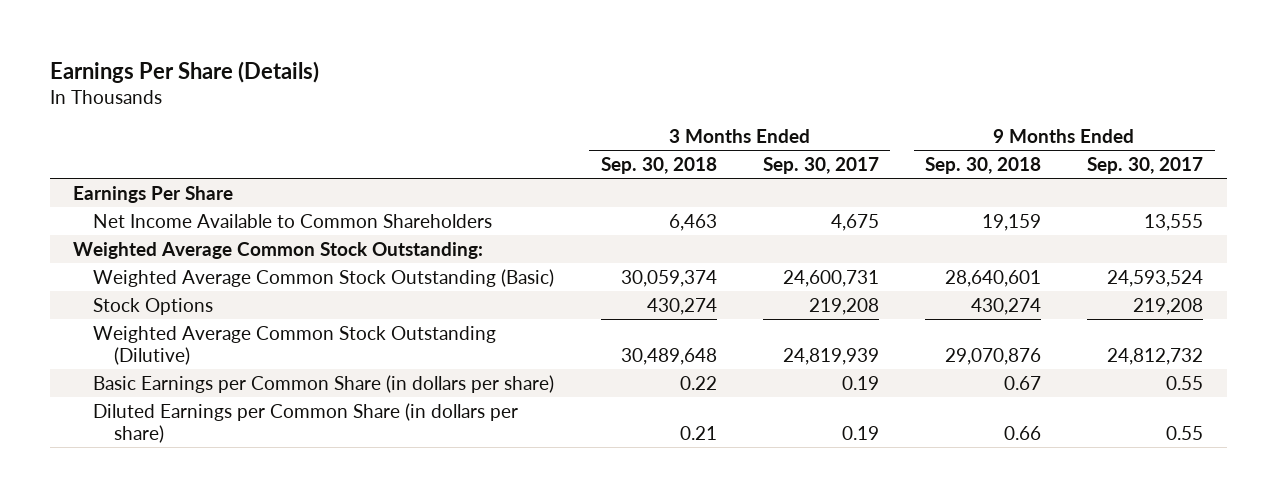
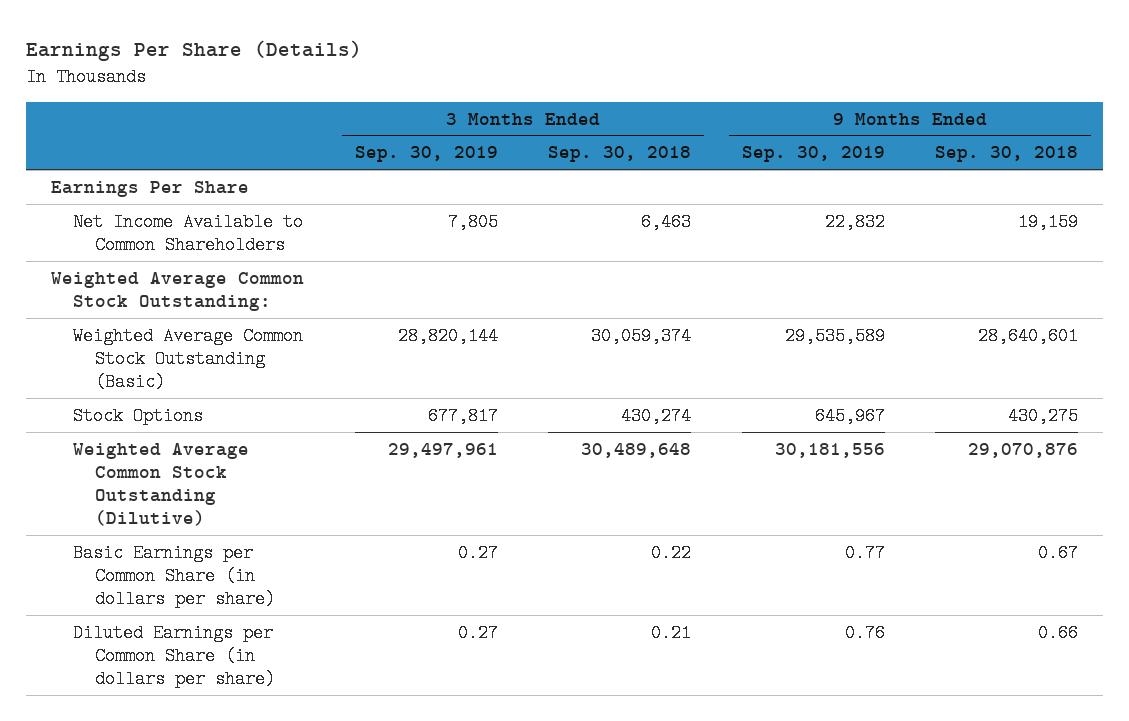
- | 3 Months Ended Sep. 30, 2018 | 3 Months Ended Sep. 30, 2017 | 9 Months Ended Sep. 30, 2018 | 9 Months Ended Sep. 30, 2017
+ | 3 Months Ended Sep. 30, 2019 | 3 Months Ended Sep. 30, 2018 | 9 Months Ended Sep. 30, 2019 | 9 Months Ended Sep. 30, 2018
- Stock Options | 430,274 | 219,208 | 430,274 | 219,208
+ Stock Options | 677,817 | 430,274 | 645,967 | 430,275

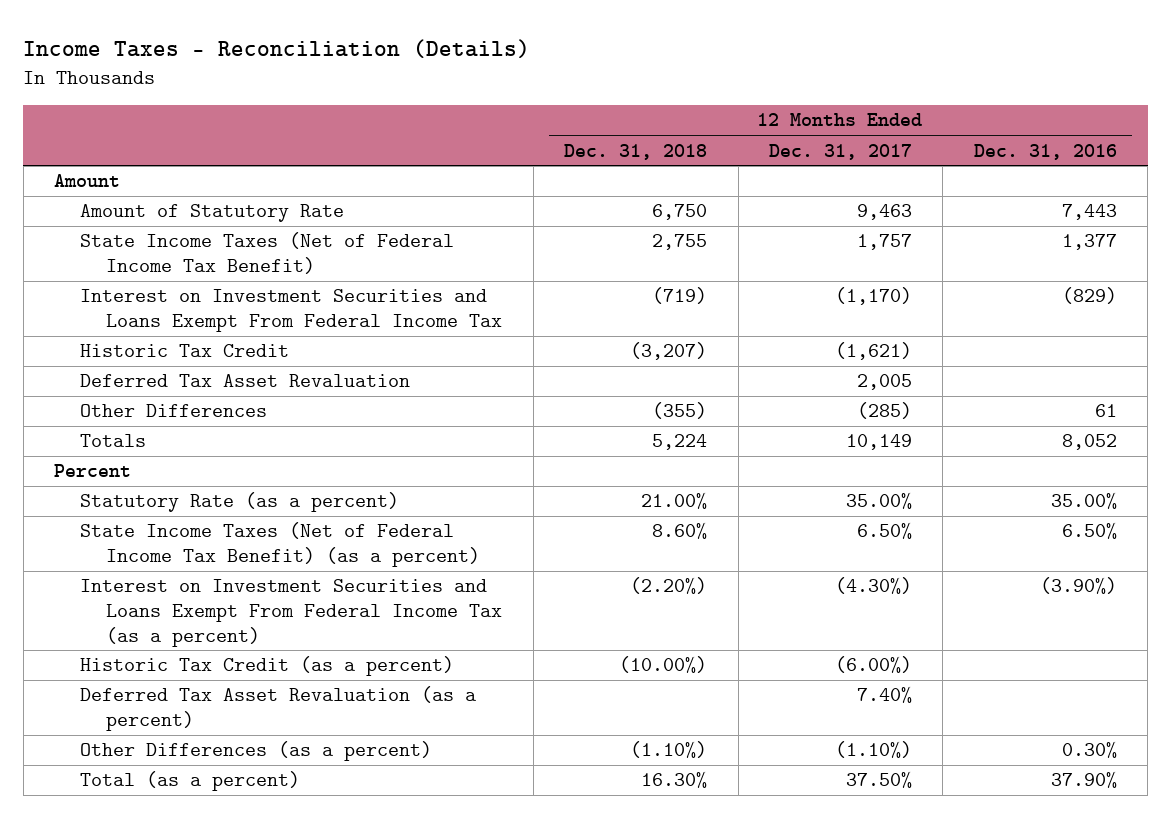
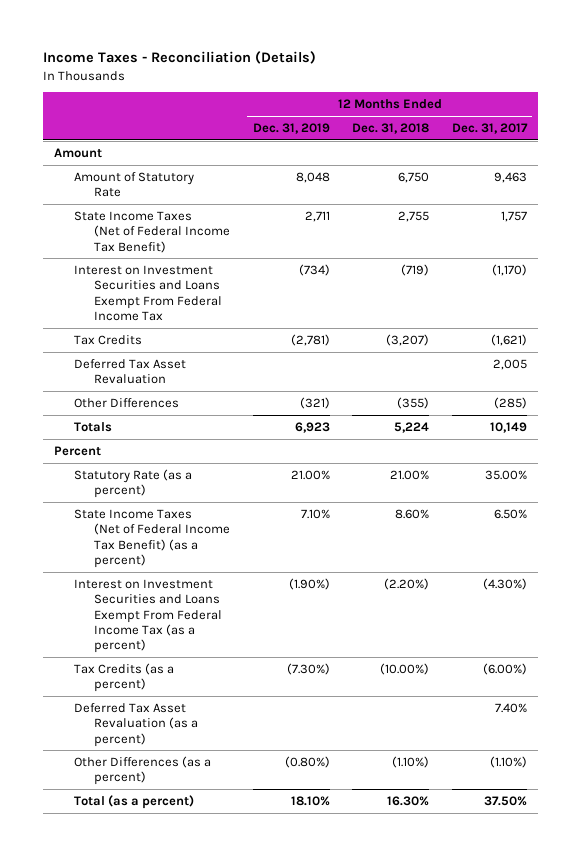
- | 12 Months Ended Dec. 31, 2018 | 12 Months Ended Dec. 31, 2017 | 12 Months Ended Dec. 31, 2016
+ | 12 Months Ended Dec. 31, 2019 | 12 Months Ended Dec. 31, 2018 | 12 Months Ended Dec. 31, 2017
- Historic Tax Credit | (3,207) | (1,621) |
+ Tax Credits | (2,781) | (3,207) | (1,621)
- Historic Tax Credit (as a percent) | (10.00%) | (6.00%) |
+ Tax Credits (as a percent) | (7.30%) | (10.00%) | (6.00%)

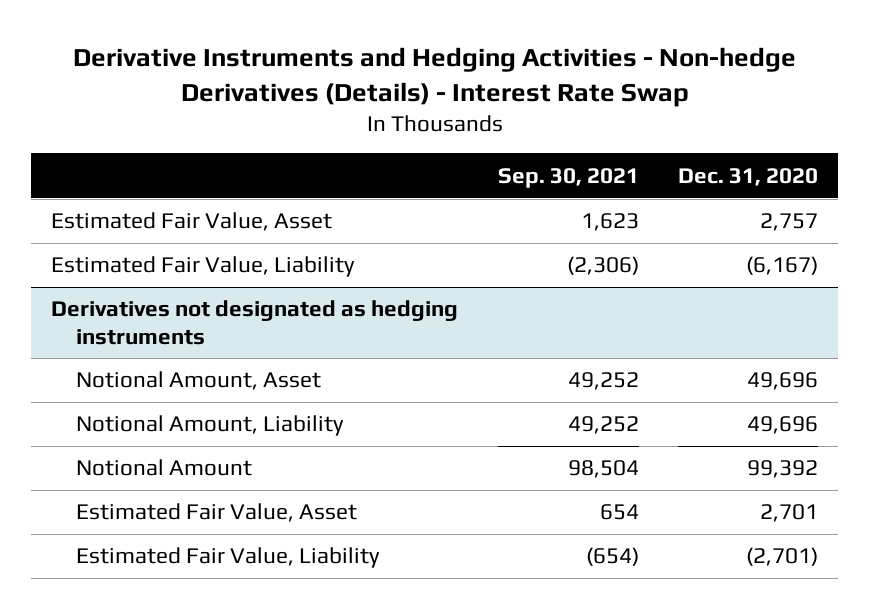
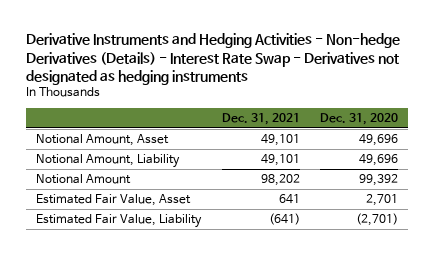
- Derivative Instruments and Hedging Activities - Non-hedge Derivatives (Details) - Interest Rate Swap
+ Derivative Instruments and Hedging Activities - Non-hedge Derivatives (Details) - Interest Rate Swap - Derivatives not designated as hedging instruments
- | Sep. 30, 2021 | Dec. 31, 2020
+ | Dec. 31, 2021 | Dec. 31, 2020
- Estimated Fair Value, Asset | 1,623 | 2,757
- Estimated Fair Value, Liability | (2,306) | (6,167)
- Derivatives not designated as hedging instruments

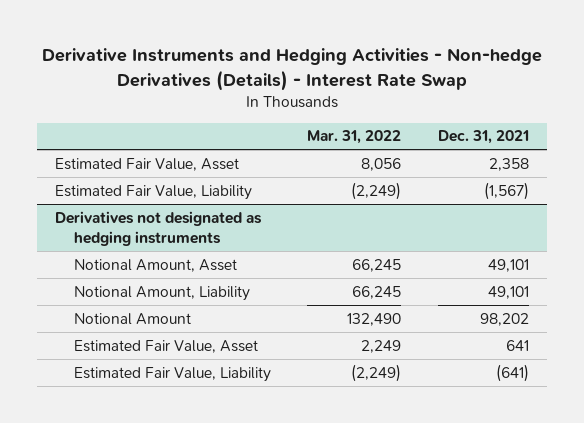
- Derivative Instruments and Hedging Activities - Non-hedge Derivatives (Details) - Interest Rate Swap - Derivatives not designated as hedging instruments
+ Derivative Instruments and Hedging Activities - Non-hedge Derivatives (Details) - Interest Rate Swap
- | Dec. 31, 2021 | Dec. 31, 2020
+ | Mar. 31, 2022 | Dec. 31, 2021
+ Estimated Fair Value, Asset | 8,056 | 2,358
+ Estimated Fair Value, Liability | (2,249) | (1,567)
+ Derivatives not designated as hedging instruments

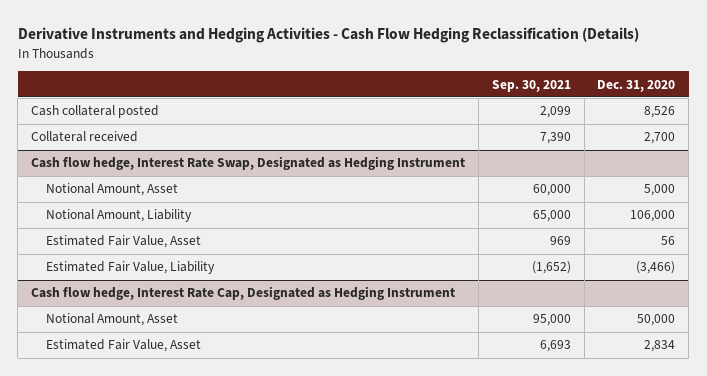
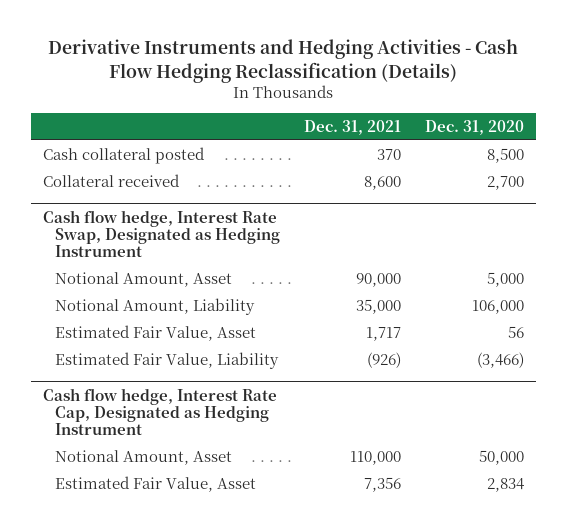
- | Sep. 30, 2021 | Dec. 31, 2020
+ | Dec. 31, 2021 | Dec. 31, 2020
- Cash collateral posted | 2,099 | 8,526
+ Cash collateral posted | 370 | 8,500

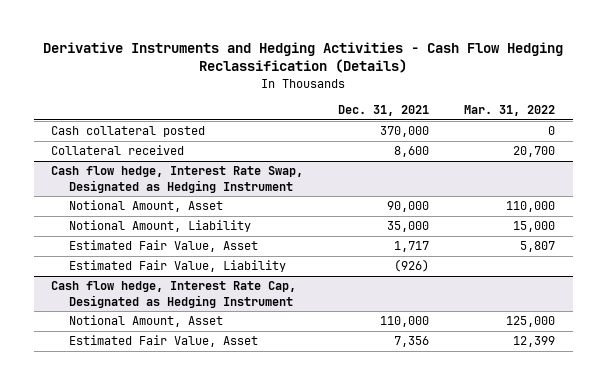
- | Dec. 31, 2021 | Dec. 31, 2020
+ | Dec. 31, 2021 | Mar. 31, 2022
- Cash collateral posted | 370 | 8,500
+ Cash collateral posted | 370,000 | 0

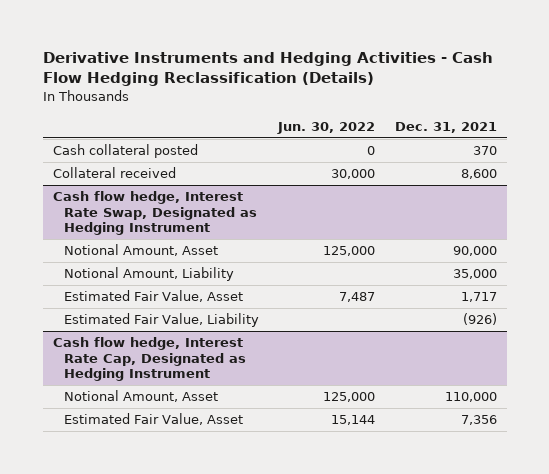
- | Dec. 31, 2021 | Mar. 31, 2022
+ | Jun. 30, 2022 | Dec. 31, 2021
- Cash collateral posted | 370,000 | 0
+ Cash collateral posted | 0 | 370

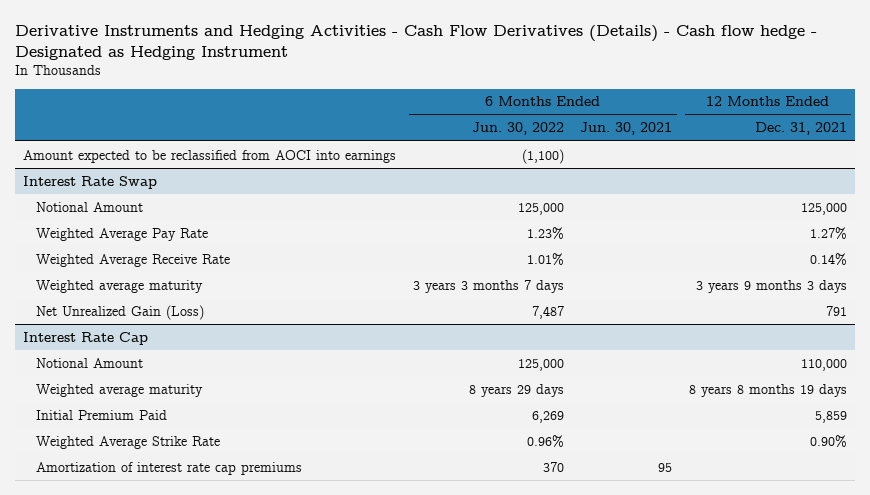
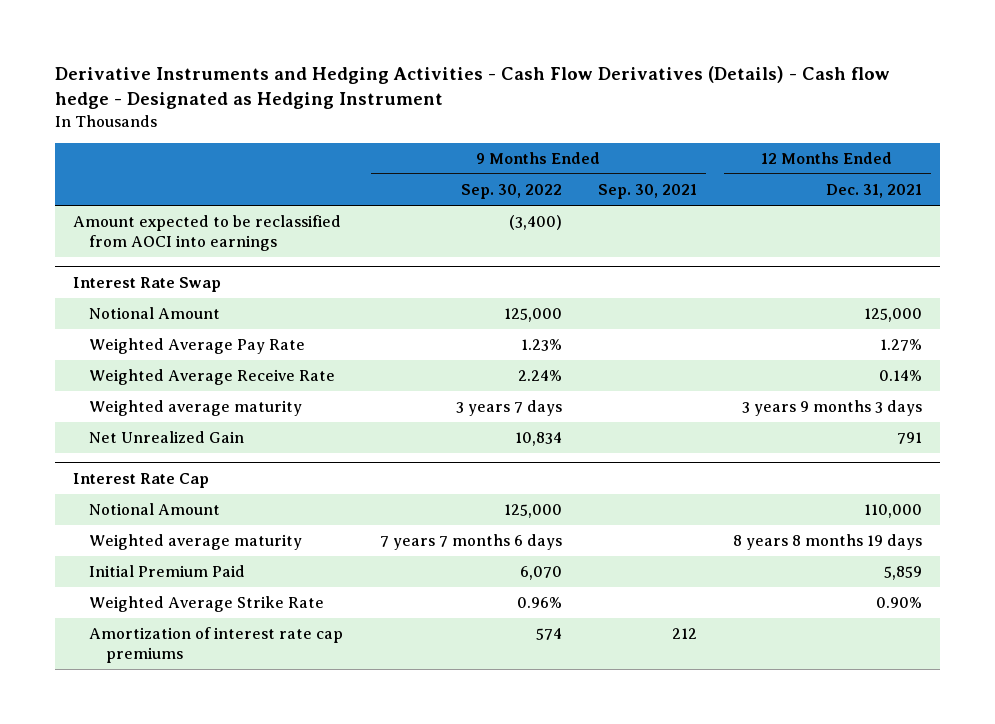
- | 6 Months Ended Jun. 30, 2022 | 6 Months Ended Jun. 30, 2021 | 12 Months Ended Dec. 31, 2021
+ | 9 Months Ended Sep. 30, 2022 | 9 Months Ended Sep. 30, 2021 | 12 Months Ended Dec. 31, 2021
@ Interest Rate Swap
- Net Unrealized Gain (Loss) | 7,487 | | 791
+ Net Unrealized Gain | 10,834 | | 791

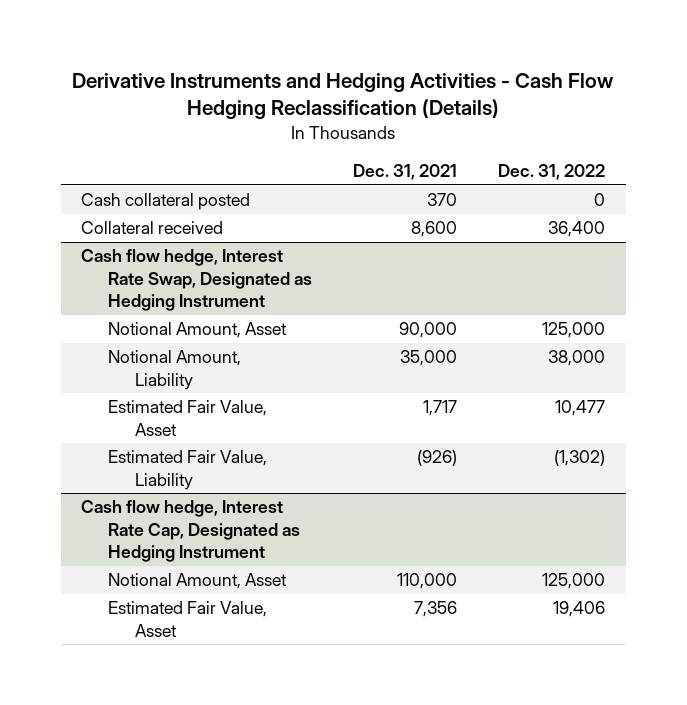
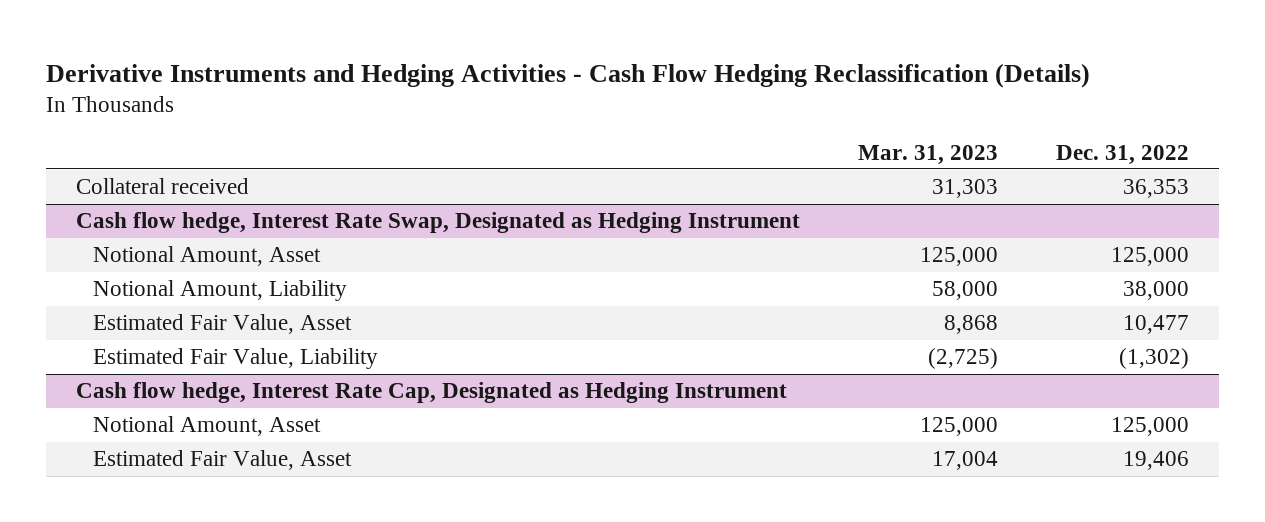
- | Dec. 31, 2021 | Dec. 31, 2022
+ | Mar. 31, 2023 | Dec. 31, 2022
- Cash collateral posted | 370 | 0
- Collateral received | 8,600 | 36,400
+ Collateral received | 31,303 | 36,353

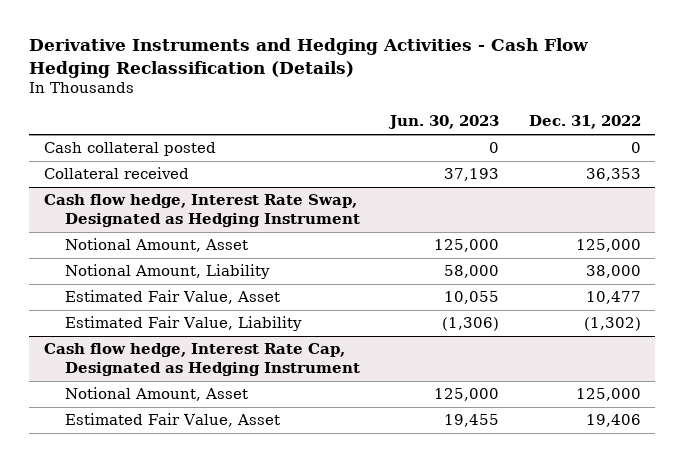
- | Mar. 31, 2023 | Dec. 31, 2022
+ | Jun. 30, 2023 | Dec. 31, 2022
+ Cash collateral posted | 0 | 0

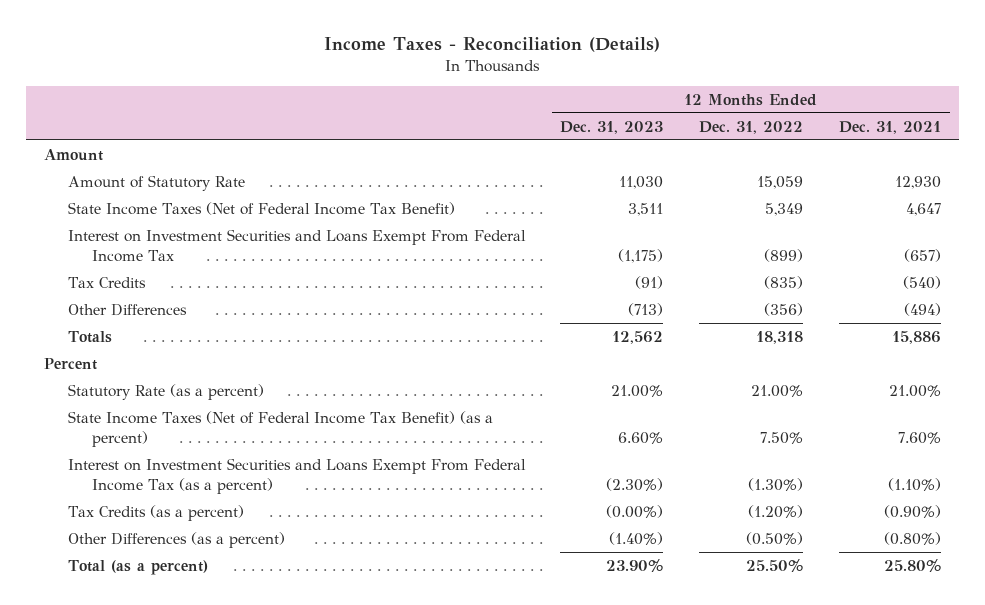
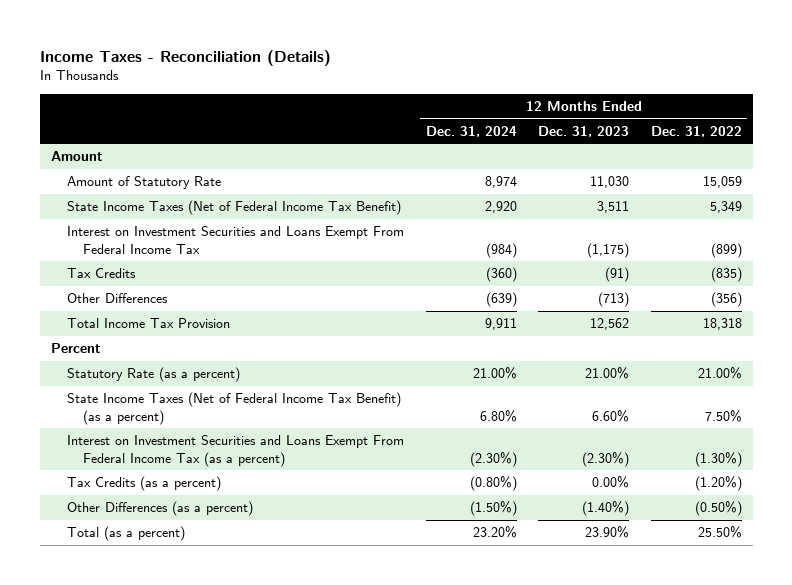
- | 12 Months Ended Dec. 31, 2023 | 12 Months Ended Dec. 31, 2022 | 12 Months Ended Dec. 31, 2021
+ | 12 Months Ended Dec. 31, 2024 | 12 Months Ended Dec. 31, 2023 | 12 Months Ended Dec. 31, 2022
- Totals | 12,562 | 18,318 | 15,886
+ Total Income Tax Provision | 9,911 | 12,562 | 18,318
- Tax Credits (as a percent) | (0.00%) | (1.20%) | (0.90%)
+ Tax Credits (as a percent) | (0.80%) | 0.00% | (1.20%)

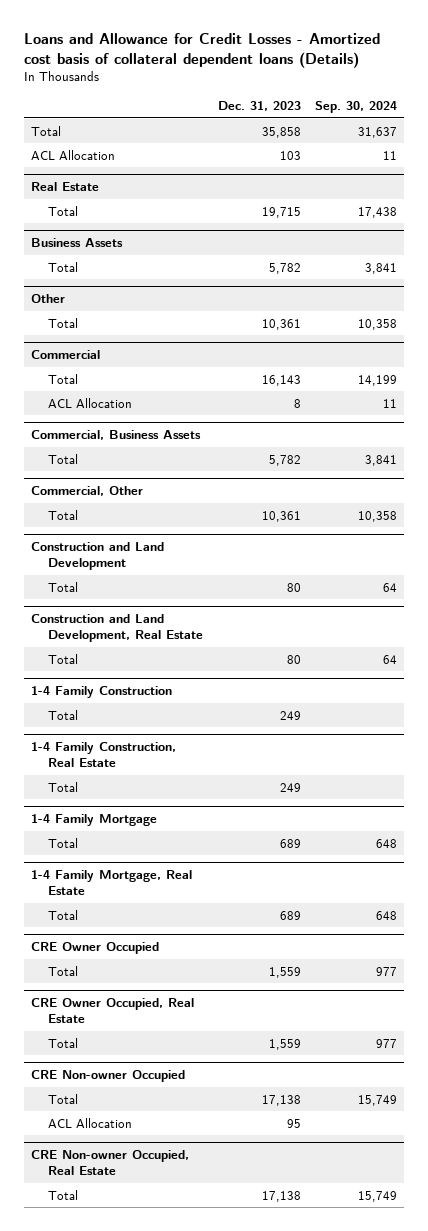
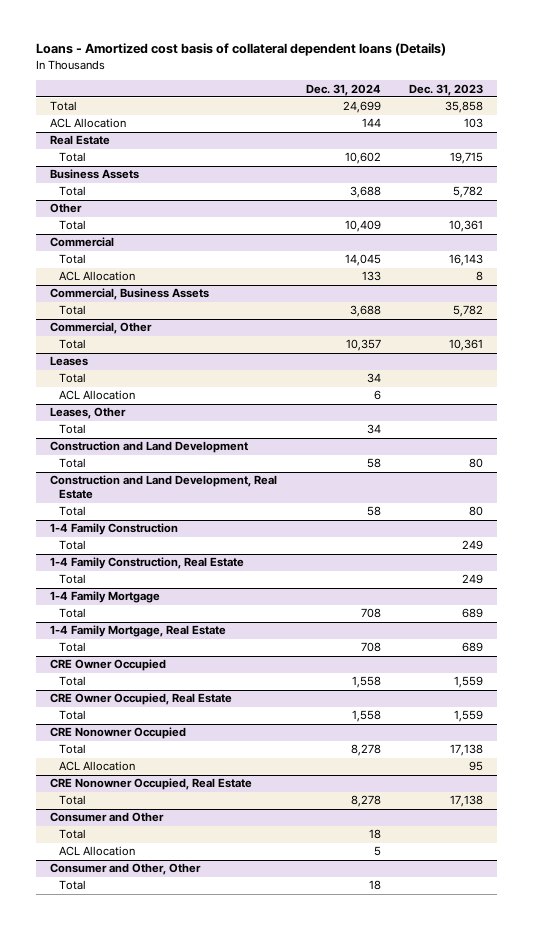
- Loans and Allowance for Credit Losses - Amortized cost basis of collateral dependent loans (Details)
+ Loans - Amortized cost basis of collateral dependent loans (Details)
- | Dec. 31, 2023 | Sep. 30, 2024
+ | Dec. 31, 2024 | Dec. 31, 2023
+ Leases
+ Total | 34 |
+ ACL Allocation | 6 |
+ Leases, Other
+ Total | 34 |
- CRE Non-owner Occupied
+ CRE Nonowner Occupied
- CRE Non-owner Occupied, Real Estate
+ CRE Nonowner Occupied, Real Estate
+ Consumer and Other
+ Total | 18 |
+ ACL Allocation | 5 |
+ Consumer and Other, Other
+ Total | 18 |

